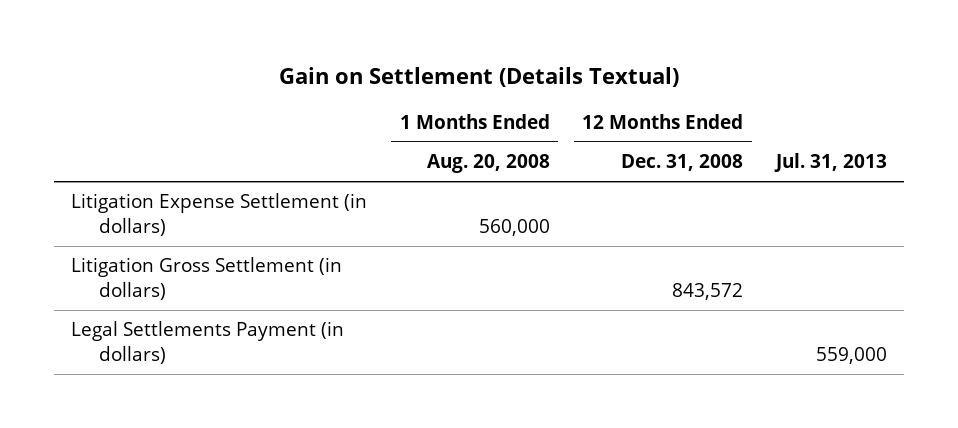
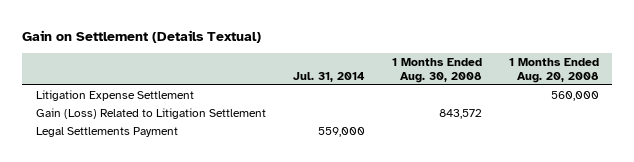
- | 1 Months Ended Aug. 20, 2008 | 12 Months Ended Dec. 31, 2008 | Jul. 31, 2013
+ | Jul. 31, 2014 | 1 Months Ended Aug. 30, 2008 | 1 Months Ended Aug. 20, 2008
- Litigation Expense Settlement (in dollars) | 560,000 | |
- Litigation Gross Settlement (in dollars) | | 843,572 |
- Legal Settlements Payment (in dollars) | | | 559,000
+ Litigation Expense Settlement | | | 560,000
+ Gain (Loss) Related to Litigation Settlement | | 843,572 |
+ Legal Settlements Payment | 559,000 | |

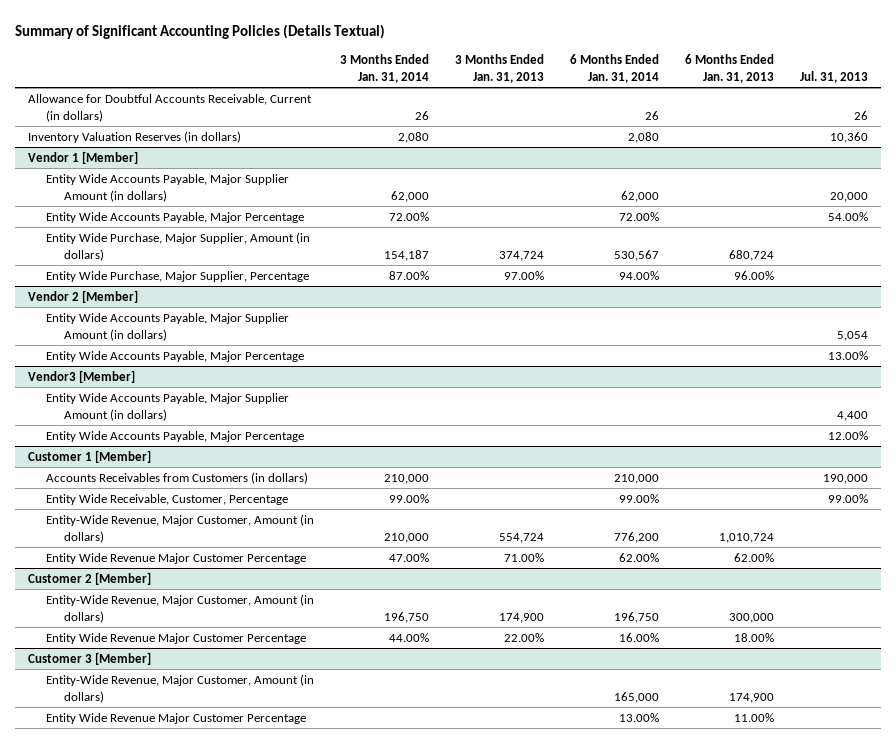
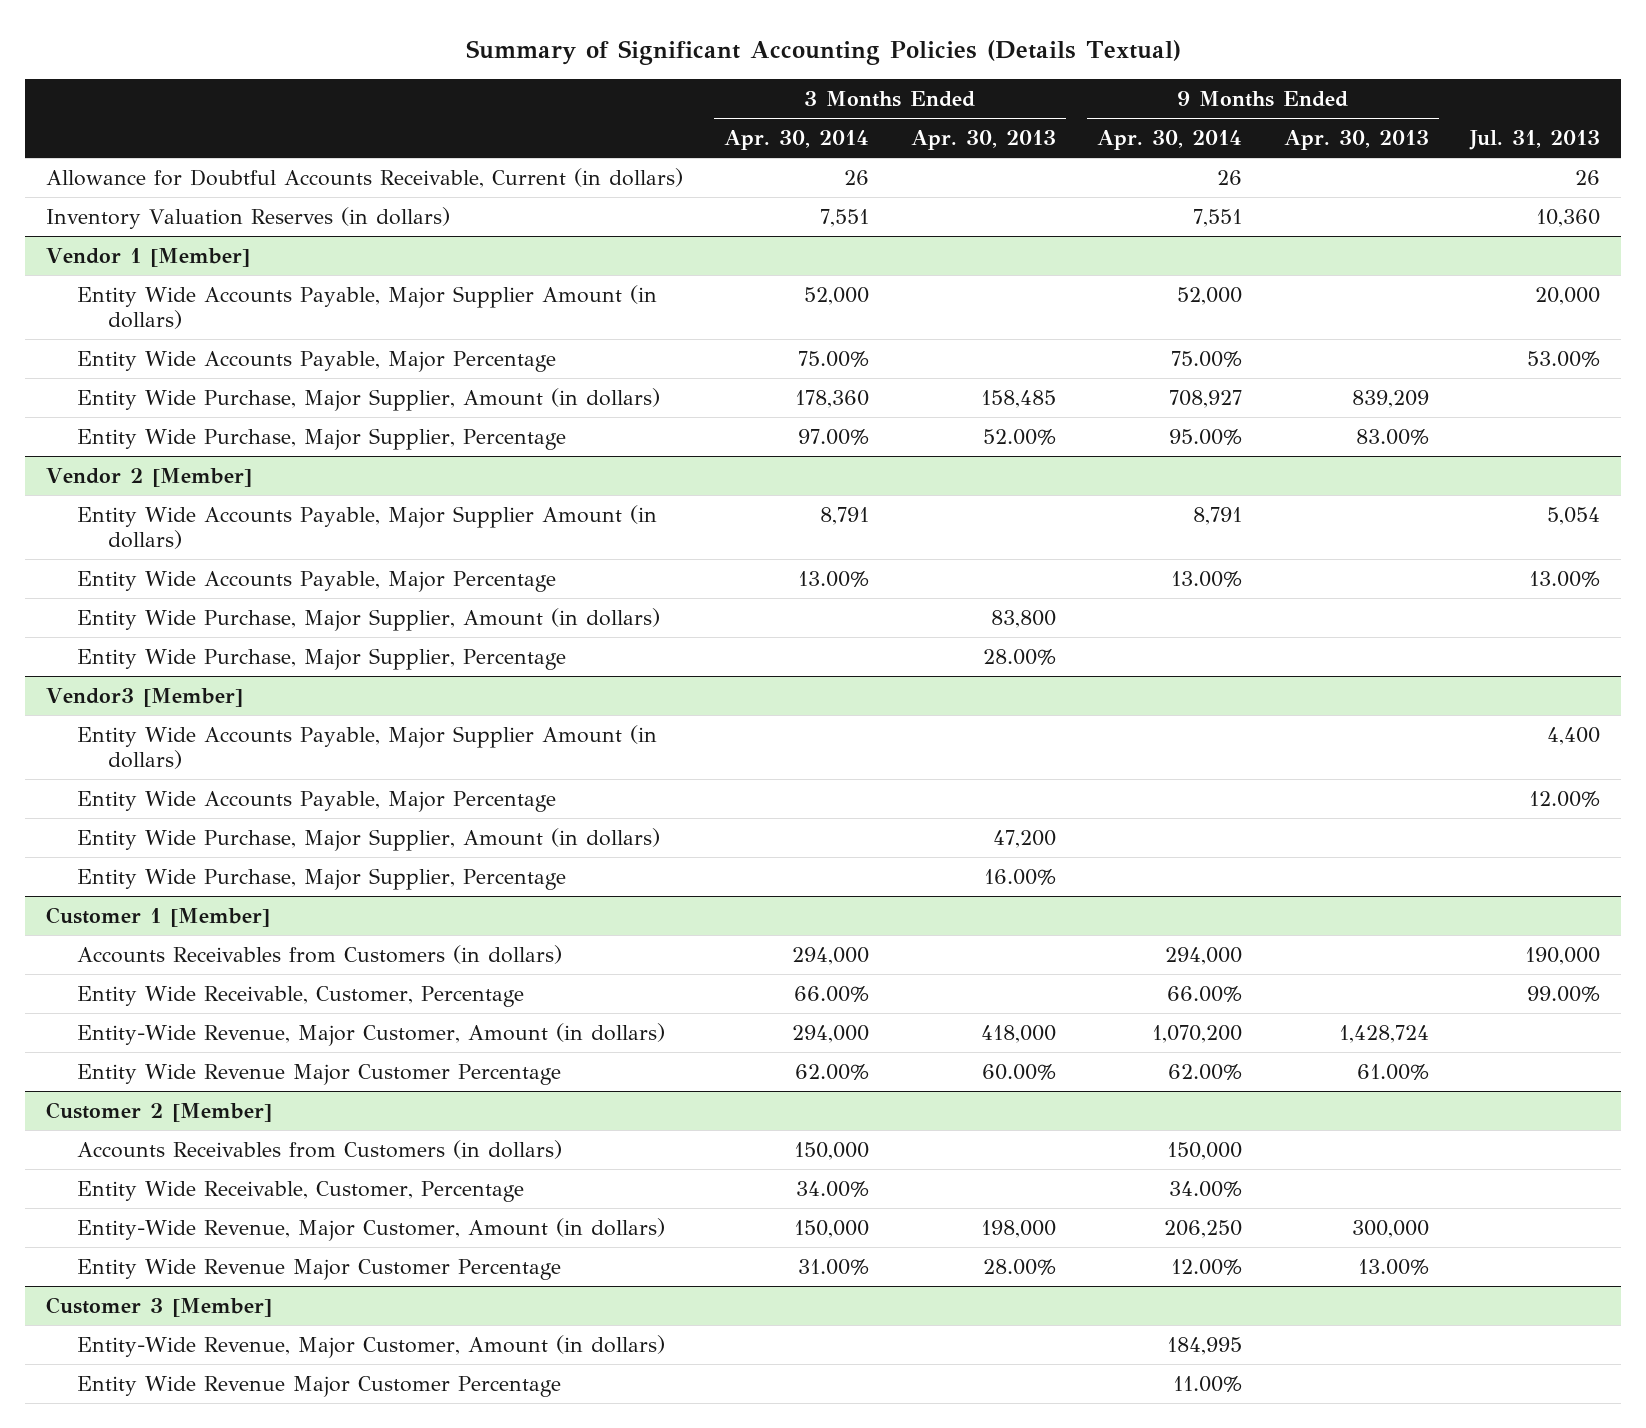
- | 3 Months Ended Jan. 31, 2014 | 3 Months Ended Jan. 31, 2013 | 6 Months Ended Jan. 31, 2014 | 6 Months Ended Jan. 31, 2013 | Jul. 31, 2013
+ | 3 Months Ended Apr. 30, 2014 | 3 Months Ended Apr. 30, 2013 | 9 Months Ended Apr. 30, 2014 | 9 Months Ended Apr. 30, 2013 | Jul. 31, 2013
@ Vendor 1 [Member]
- Entity Wide Accounts Payable, Major Percentage | 72.00% | | 72.00% | | 54.00%
+ Entity Wide Accounts Payable, Major Percentage | 75.00% | | 75.00% | | 53.00%
@ Vendor 2 [Member]
+ Entity Wide Purchase, Major Supplier, Amount (in dollars) | | 83,800 | | |
+ Entity Wide Purchase, Major Supplier, Percentage | | 28.00% | | |
@ Vendor3 [Member]
+ Entity Wide Purchase, Major Supplier, Amount (in dollars) | | 47,200 | | |
+ Entity Wide Purchase, Major Supplier, Percentage | | 16.00% | | |
@ Customer 2 [Member]
+ Accounts Receivables from Customers (in dollars) | 150,000 | | 150,000 | |
+ Entity Wide Receivable, Customer, Percentage | 34.00% | | 34.00% | |

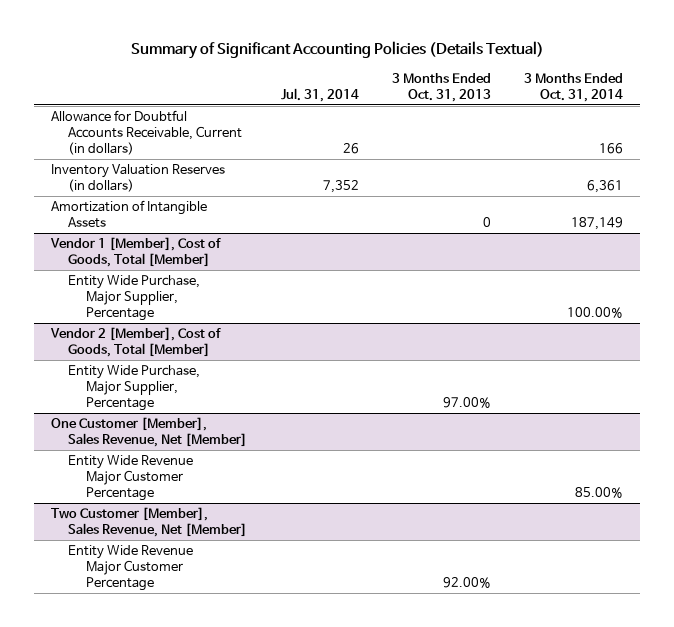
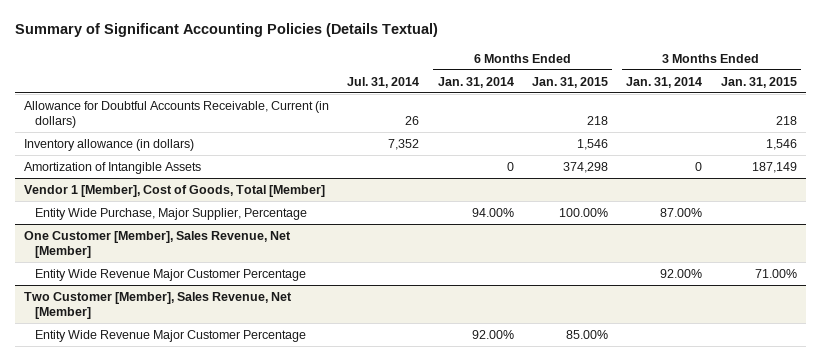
- | Jul. 31, 2014 | 3 Months Ended Oct. 31, 2013 | 3 Months Ended Oct. 31, 2014
+ | Jul. 31, 2014 | 6 Months Ended Jan. 31, 2014 | 6 Months Ended Jan. 31, 2015 | 3 Months Ended Jan. 31, 2014 | 3 Months Ended Jan. 31, 2015
- Inventory Valuation Reserves (in dollars) | 7,352 | | 6,361
+ Inventory allowance (in dollars) | 7,352 | | 1,546 | | 1,546
- Vendor 2 [Member], Cost of Goods, Total [Member]
- Entity Wide Purchase, Major Supplier, Percentage | | 97.00% |

